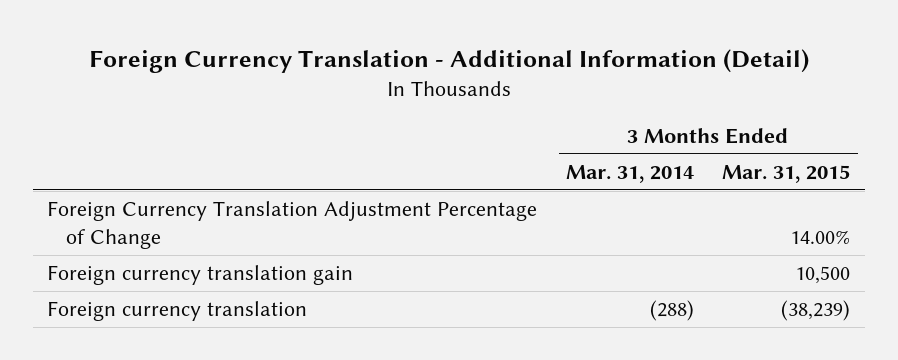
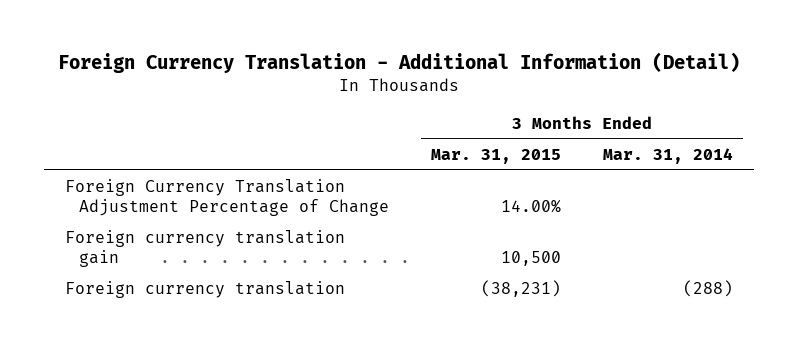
- | 3 Months Ended Mar. 31, 2014 | 3 Months Ended Mar. 31, 2015
+ | 3 Months Ended Mar. 31, 2015 | 3 Months Ended Mar. 31, 2014
- Foreign currency translation | (288) | (38,239)
+ Foreign currency translation | (38,231) | (288)

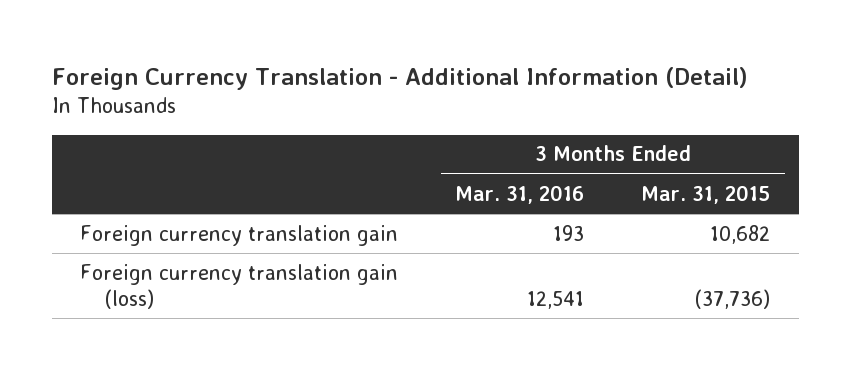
- | 3 Months Ended Mar. 31, 2015 | 3 Months Ended Mar. 31, 2014
+ | 3 Months Ended Mar. 31, 2016 | 3 Months Ended Mar. 31, 2015
- Foreign Currency Translation Adjustment Percentage of Change | 14.00% |
- Foreign currency translation gain | 10,500 |
- Foreign currency translation | (38,231) | (288)
+ Foreign currency translation gain | 193 | 10,682
+ Foreign currency translation gain (loss) | 12,541 | (37,736)

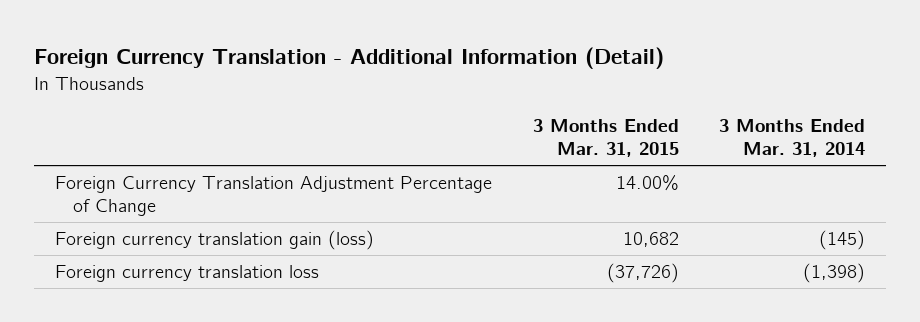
- | 3 Months Ended Mar. 31, 2016 | 3 Months Ended Mar. 31, 2015
+ | 3 Months Ended Mar. 31, 2015 | 3 Months Ended Mar. 31, 2014
- Foreign currency translation gain | 193 | 10,682
- Foreign currency translation gain (loss) | 12,541 | (37,736)
+ Foreign Currency Translation Adjustment Percentage of Change | 14.00% |
+ Foreign currency translation gain (loss) | 10,682 | (145)
+ Foreign currency translation loss | (37,726) | (1,398)

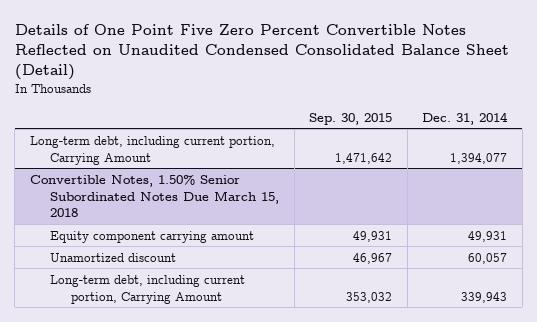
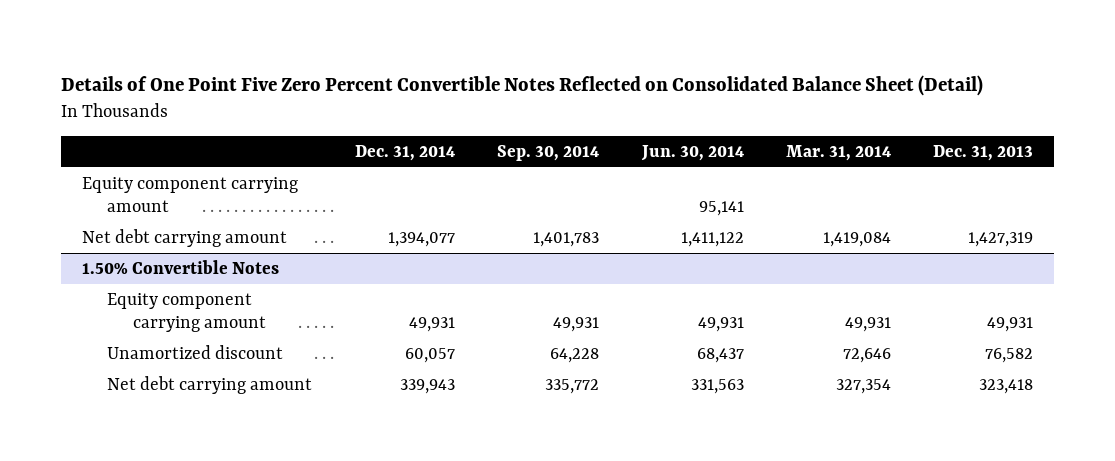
- Details of One Point Five Zero Percent Convertible Notes Reflected on Unaudited Condensed Consolidated Balance Sheet (Detail)
+ Details of One Point Five Zero Percent Convertible Notes Reflected on Consolidated Balance Sheet (Detail)
- | Sep. 30, 2015 | Dec. 31, 2014
+ | Dec. 31, 2014 | Sep. 30, 2014 | Jun. 30, 2014 | Mar. 31, 2014 | Dec. 31, 2013
- Long-term debt, including current portion, Carrying Amount | 1,471,642 | 1,394,077
- Convertible Notes, 1.50% Senior Subordinated Notes Due March 15, 2018
+ Equity component carrying amount | | | 95,141 | |
+ Net debt carrying amount | 1,394,077 | 1,401,783 | 1,411,122 | 1,419,084 | 1,427,319
+ 1.50% Convertible Notes
- Long-term debt, including current portion, Carrying Amount | 353,032 | 339,943
+ Net debt carrying amount | 339,943 | 335,772 | 331,563 | 327,354 | 323,418

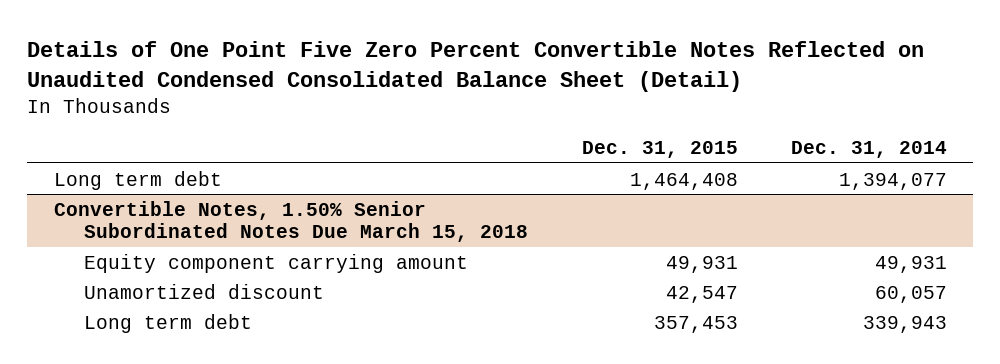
- Details of One Point Five Zero Percent Convertible Notes Reflected on Consolidated Balance Sheet (Detail)
+ Details of One Point Five Zero Percent Convertible Notes Reflected on Unaudited Condensed Consolidated Balance Sheet (Detail)
- | Dec. 31, 2014 | Sep. 30, 2014 | Jun. 30, 2014 | Mar. 31, 2014 | Dec. 31, 2013
+ | Dec. 31, 2015 | Dec. 31, 2014
- Equity component carrying amount | | | 95,141 | |
- Net debt carrying amount | 1,394,077 | 1,401,783 | 1,411,122 | 1,419,084 | 1,427,319
- 1.50% Convertible Notes
+ Long term debt | 1,464,408 | 1,394,077
+ Convertible Notes, 1.50% Senior Subordinated Notes Due March 15, 2018
- Net debt carrying amount | 339,943 | 335,772 | 331,563 | 327,354 | 323,418
+ Long term debt | 357,453 | 339,943

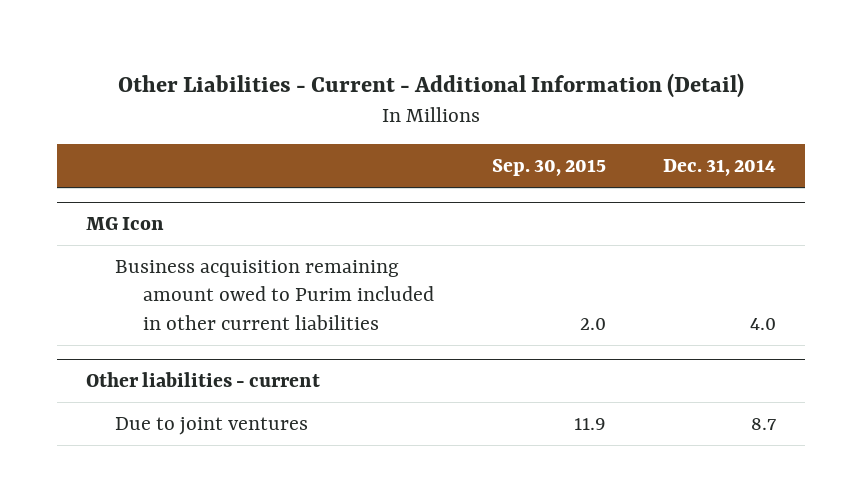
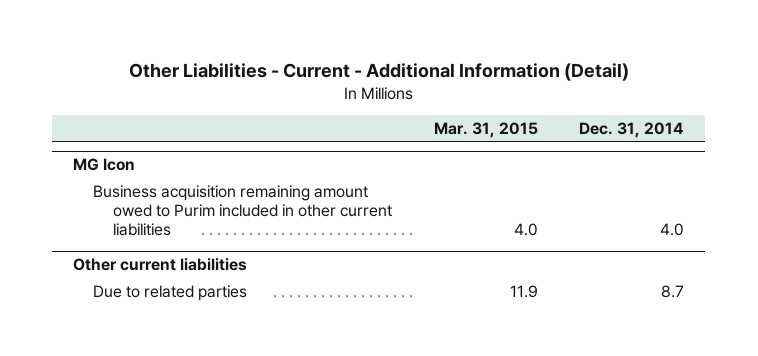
- | Sep. 30, 2015 | Dec. 31, 2014
+ | Mar. 31, 2015 | Dec. 31, 2014
- Other liabilities - current
- Due to joint ventures | 11.9 | 8.7
+ Other current liabilities
+ Due to related parties | 11.9 | 8.7

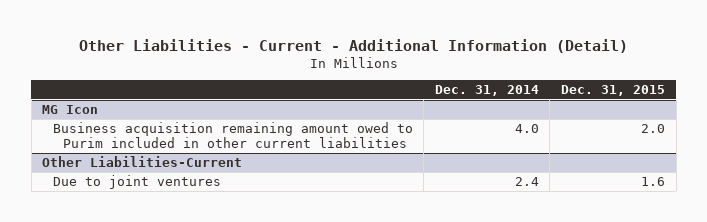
- | Mar. 31, 2015 | Dec. 31, 2014
+ | Dec. 31, 2014 | Dec. 31, 2015
- Other current liabilities
- Due to related parties | 11.9 | 8.7
+ Other Liabilities-Current
+ Due to joint ventures | 2.4 | 1.6

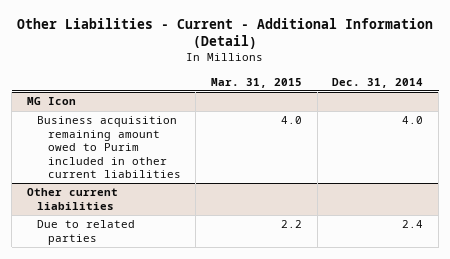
- | Dec. 31, 2014 | Dec. 31, 2015
+ | Mar. 31, 2015 | Dec. 31, 2014
- Other Liabilities-Current
- Due to joint ventures | 2.4 | 1.6
+ Other current liabilities
+ Due to related parties | 2.2 | 2.4

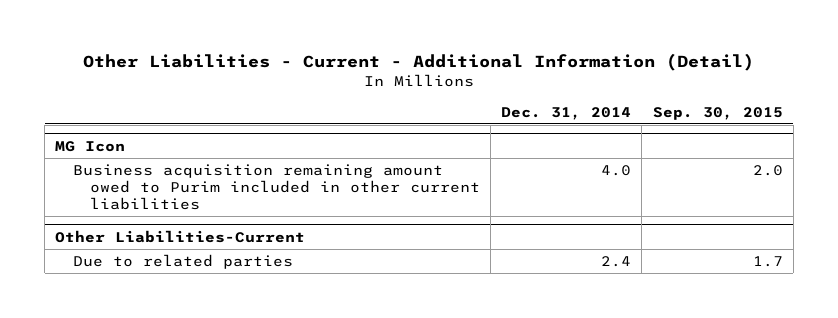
- | Mar. 31, 2015 | Dec. 31, 2014
+ | Dec. 31, 2014 | Sep. 30, 2015
- Other current liabilities
+ Other Liabilities-Current

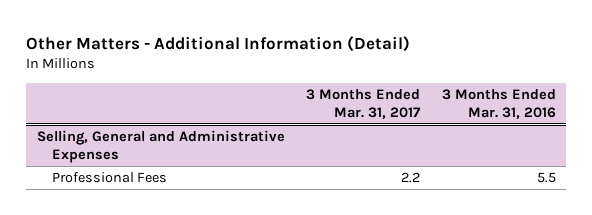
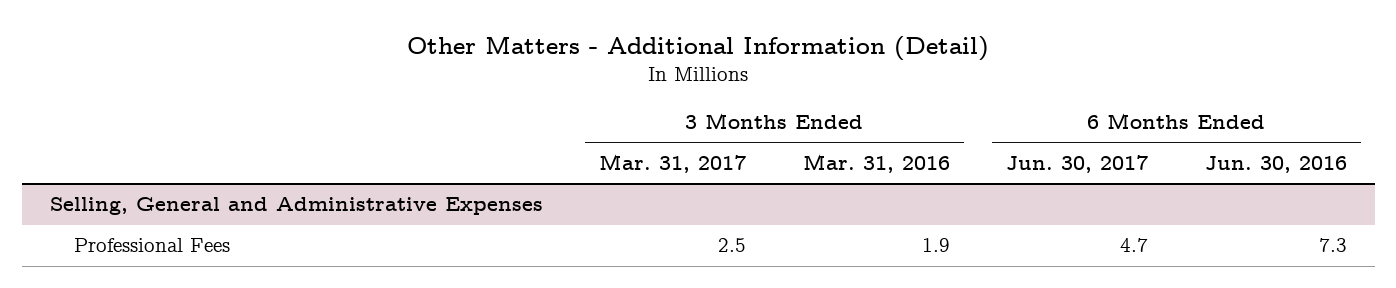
- | 3 Months Ended Mar. 31, 2017 | 3 Months Ended Mar. 31, 2016
+ | 3 Months Ended Mar. 31, 2017 | 3 Months Ended Mar. 31, 2016 | 6 Months Ended Jun. 30, 2017 | 6 Months Ended Jun. 30, 2016
@ Selling, General and Administrative Expenses
- Professional Fees | 2.2 | 5.5
+ Professional Fees | 2.5 | 1.9 | 4.7 | 7.3

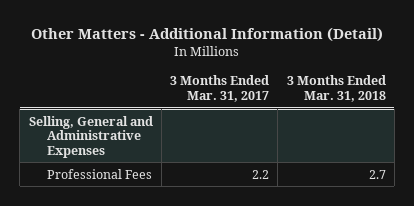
- | 3 Months Ended Mar. 31, 2017 | 3 Months Ended Mar. 31, 2016 | 6 Months Ended Jun. 30, 2017 | 6 Months Ended Jun. 30, 2016
+ | 3 Months Ended Mar. 31, 2017 | 3 Months Ended Mar. 31, 2018
@ Selling, General and Administrative Expenses
- Professional Fees | 2.5 | 1.9 | 4.7 | 7.3
+ Professional Fees | 2.2 | 2.7

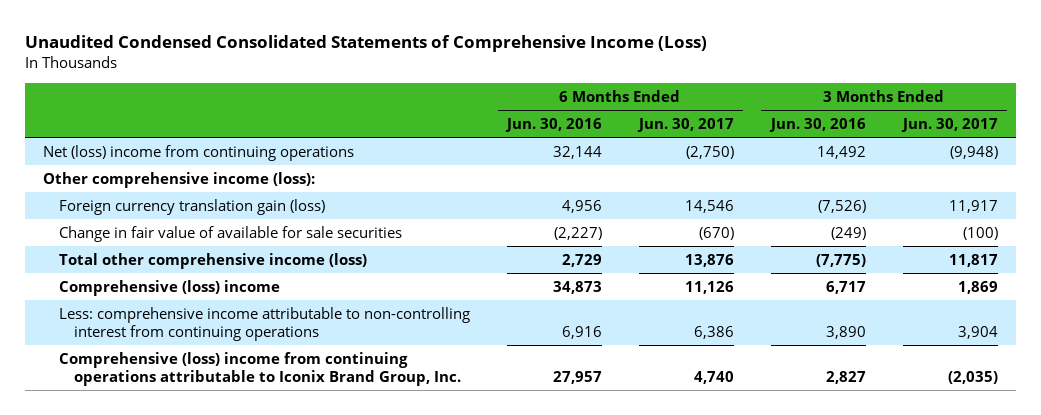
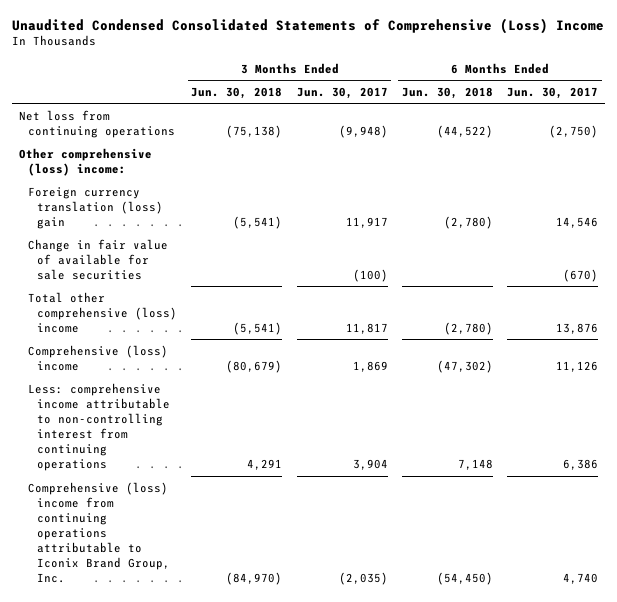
- Unaudited Condensed Consolidated Statements of Comprehensive Income (Loss)
+ Unaudited Condensed Consolidated Statements of Comprehensive (Loss) Income
- | 6 Months Ended Jun. 30, 2016 | 6 Months Ended Jun. 30, 2017 | 3 Months Ended Jun. 30, 2016 | 3 Months Ended Jun. 30, 2017
+ | 3 Months Ended Jun. 30, 2018 | 3 Months Ended Jun. 30, 2017 | 6 Months Ended Jun. 30, 2018 | 6 Months Ended Jun. 30, 2017
- Net (loss) income from continuing operations | 32,144 | (2,750) | 14,492 | (9,948)
- Other comprehensive income (loss):
- Foreign currency translation gain (loss) | 4,956 | 14,546 | (7,526) | 11,917
+ Net loss from continuing operations | (75,138) | (9,948) | (44,522) | (2,750)
+ Other comprehensive (loss) income:
+ Foreign currency translation (loss) gain | (5,541) | 11,917 | (2,780) | 14,546
- Total other comprehensive income (loss) | 2,729 | 13,876 | (7,775) | 11,817
+ Total other comprehensive (loss) income | (5,541) | 11,817 | (2,780) | 13,876

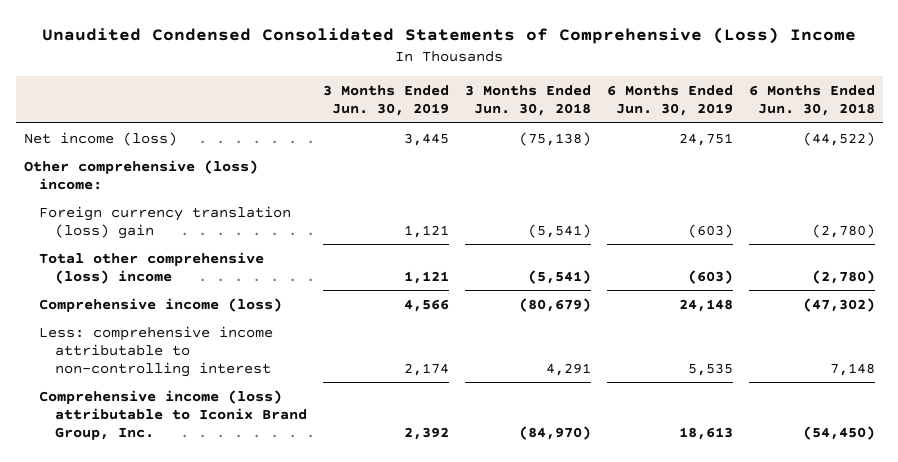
- | 3 Months Ended Jun. 30, 2018 | 3 Months Ended Jun. 30, 2017 | 6 Months Ended Jun. 30, 2018 | 6 Months Ended Jun. 30, 2017
+ | 3 Months Ended Jun. 30, 2019 | 3 Months Ended Jun. 30, 2018 | 6 Months Ended Jun. 30, 2019 | 6 Months Ended Jun. 30, 2018
- Net loss from continuing operations | (75,138) | (9,948) | (44,522) | (2,750)
+ Net income (loss) | 3,445 | (75,138) | 24,751 | (44,522)
- Change in fair value of available for sale securities | | (100) | | (670)
- Comprehensive (loss) income | (80,679) | 1,869 | (47,302) | 11,126
- Less: comprehensive income attributable to non-controlling interest from continuing operations | 4,291 | 3,904 | 7,148 | 6,386
- Comprehensive (loss) income from continuing operations attributable to Iconix Brand Group, Inc. | (84,970) | (2,035) | (54,450) | 4,740
+ Comprehensive income (loss) | 4,566 | (80,679) | 24,148 | (47,302)
+ Less: comprehensive income attributable to non-controlling interest | 2,174 | 4,291 | 5,535 | 7,148
+ Comprehensive income (loss) attributable to Iconix Brand Group, Inc. | 2,392 | (84,970) | 18,613 | (54,450)

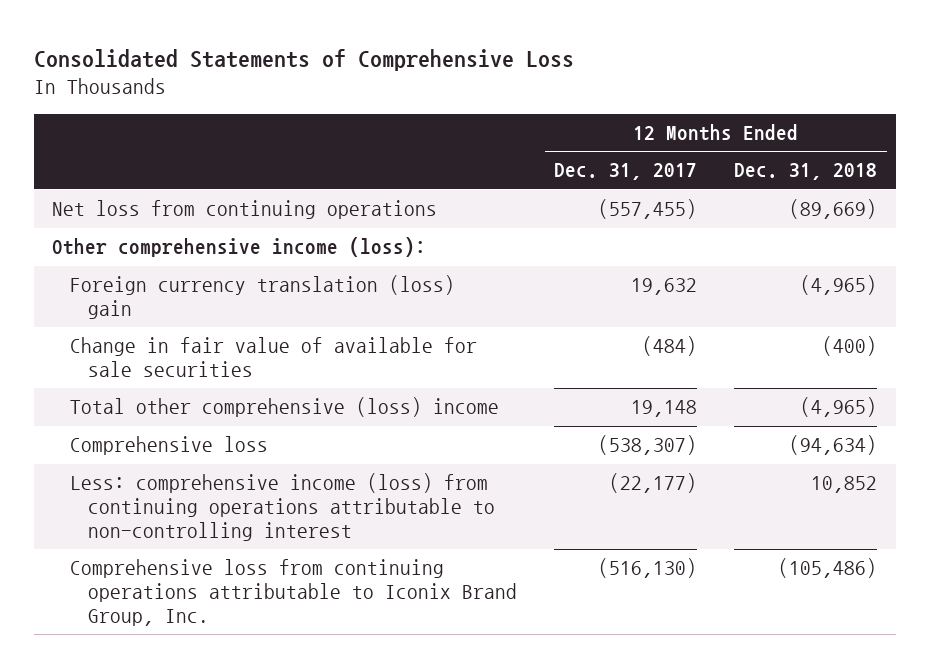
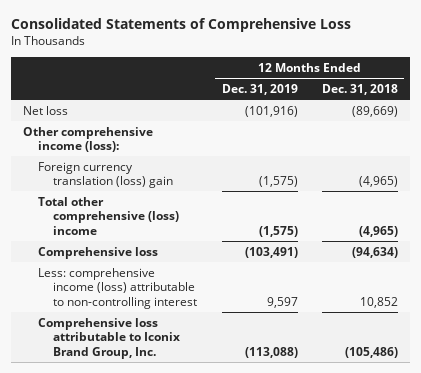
- | 12 Months Ended Dec. 31, 2017 | 12 Months Ended Dec. 31, 2018
+ | 12 Months Ended Dec. 31, 2019 | 12 Months Ended Dec. 31, 2018
- Net loss from continuing operations | (557,455) | (89,669)
+ Net loss | (101,916) | (89,669)
- Change in fair value of available for sale securities | (484) | (400)
- Less: comprehensive income (loss) from continuing operations attributable to non-controlling interest | (22,177) | 10,852
- Comprehensive loss from continuing operations attributable to Iconix Brand Group, Inc. | (516,130) | (105,486)
+ Less: comprehensive income (loss) attributable to non-controlling interest | 9,597 | 10,852
+ Comprehensive loss attributable to Iconix Brand Group, Inc. | (113,088) | (105,486)

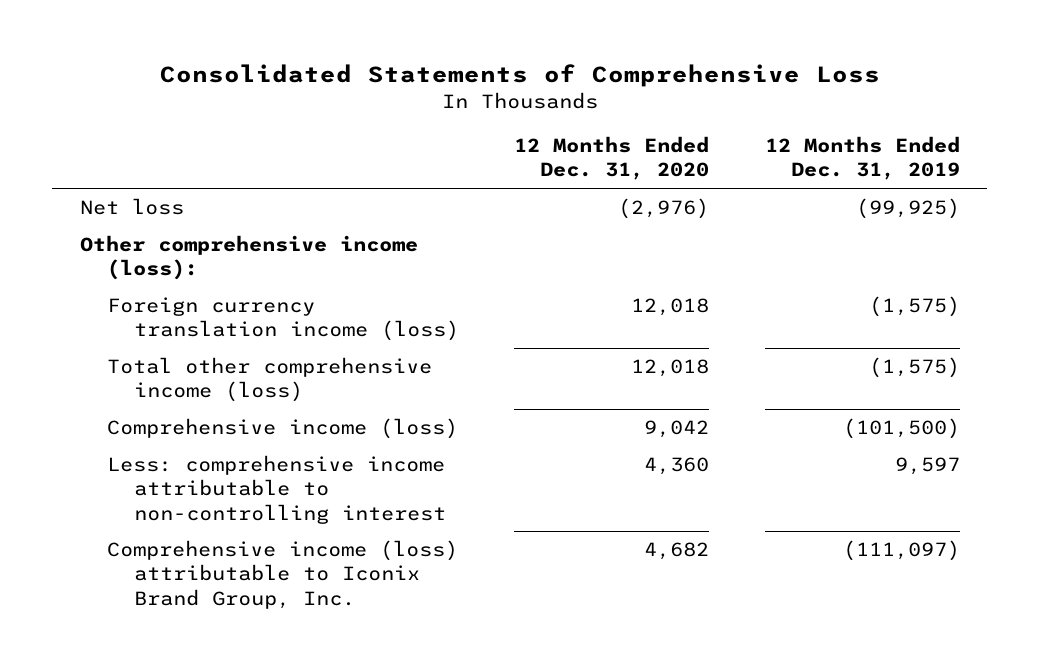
- | 12 Months Ended Dec. 31, 2019 | 12 Months Ended Dec. 31, 2018
+ | 12 Months Ended Dec. 31, 2020 | 12 Months Ended Dec. 31, 2019
- Net loss | (101,916) | (89,669)
+ Net loss | (2,976) | (99,925)
- Foreign currency translation (loss) gain | (1,575) | (4,965)
- Total other comprehensive (loss) income | (1,575) | (4,965)
- Comprehensive loss | (103,491) | (94,634)
- Less: comprehensive income (loss) attributable to non-controlling interest | 9,597 | 10,852
- Comprehensive loss attributable to Iconix Brand Group, Inc. | (113,088) | (105,486)
+ Foreign currency translation income (loss) | 12,018 | (1,575)
+ Total other comprehensive income (loss) | 12,018 | (1,575)
+ Comprehensive income (loss) | 9,042 | (101,500)
+ Less: comprehensive income attributable to non-controlling interest | 4,360 | 9,597
+ Comprehensive income (loss) attributable to Iconix Brand Group, Inc. | 4,682 | (111,097)

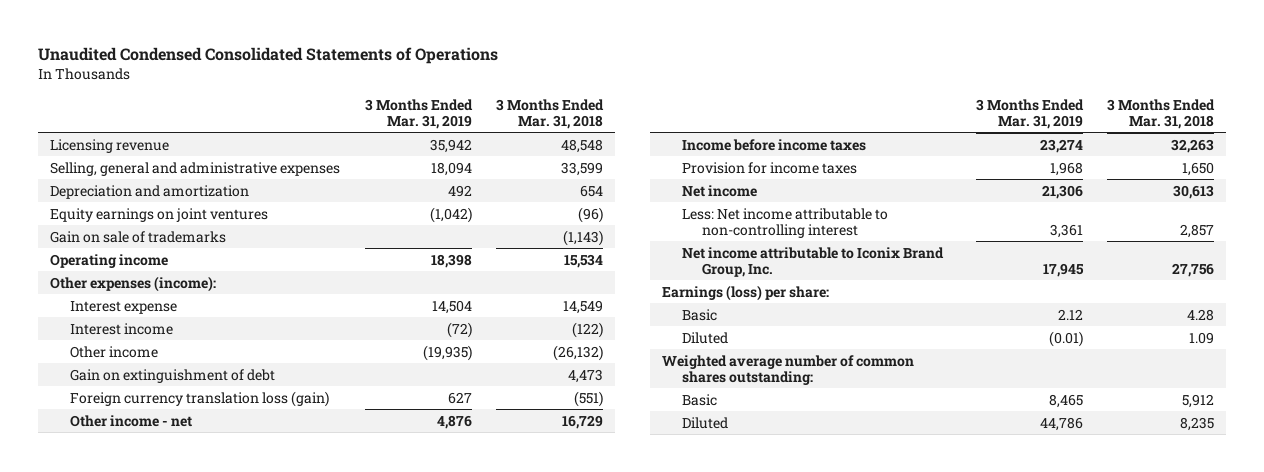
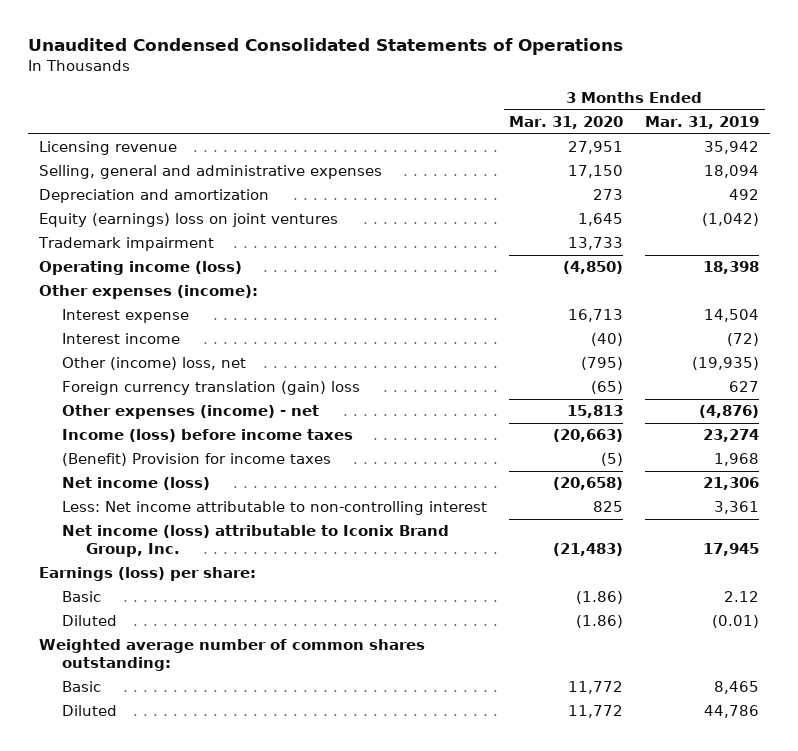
- | 3 Months Ended Mar. 31, 2019 | 3 Months Ended Mar. 31, 2018
+ | 3 Months Ended Mar. 31, 2020 | 3 Months Ended Mar. 31, 2019
- Equity earnings on joint ventures | (1,042) | (96)
- Gain on sale of trademarks | | (1,143)
- Operating income | 18,398 | 15,534
+ Equity (earnings) loss on joint ventures | 1,645 | (1,042)
+ Trademark impairment | 13,733 |
+ Operating income (loss) | (4,850) | 18,398
- Other income | (19,935) | (26,132)
- Gain on extinguishment of debt | | 4,473
- Foreign currency translation loss (gain) | 627 | (551)
- Other income - net | 4,876 | 16,729
- Income before income taxes | 23,274 | 32,263
- Provision for income taxes | 1,968 | 1,650
- Net income | 21,306 | 30,613
+ Other (income) loss, net | (795) | (19,935)
+ Foreign currency translation (gain) loss | (65) | 627
+ Other expenses (income) - net | 15,813 | (4,876)
+ Income (loss) before income taxes | (20,663) | 23,274
+ (Benefit) Provision for income taxes | (5) | 1,968
+ Net income (loss) | (20,658) | 21,306
- Net income attributable to Iconix Brand Group, Inc. | 17,945 | 27,756
+ Net income (loss) attributable to Iconix Brand Group, Inc. | (21,483) | 17,945

